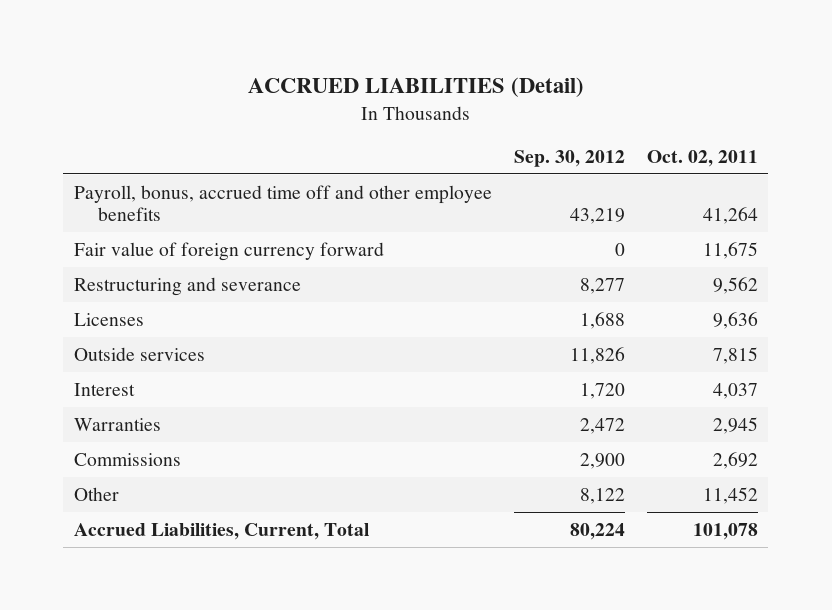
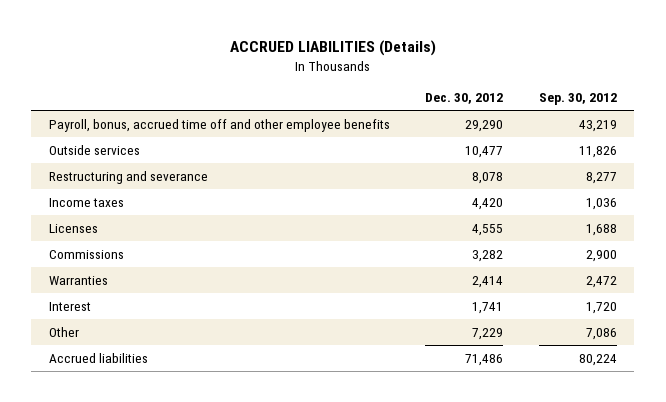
- ACCRUED LIABILITIES (Detail)
+ ACCRUED LIABILITIES (Details)
- | Sep. 30, 2012 | Oct. 02, 2011
+ | Dec. 30, 2012 | Sep. 30, 2012
- Fair value of foreign currency forward | 0 | 11,675
moved up: Outside services | 10,477 | 11,826
+ Income taxes | 4,420 | 1,036
- Other | 8,122 | 11,452
- Accrued Liabilities, Current, Total | 80,224 | 101,078
moved down: Warranties | 2,414 | 2,472
moved down: Interest | 1,741 | 1,720
+ Other | 7,229 | 7,086
+ Accrued liabilities | 71,486 | 80,224

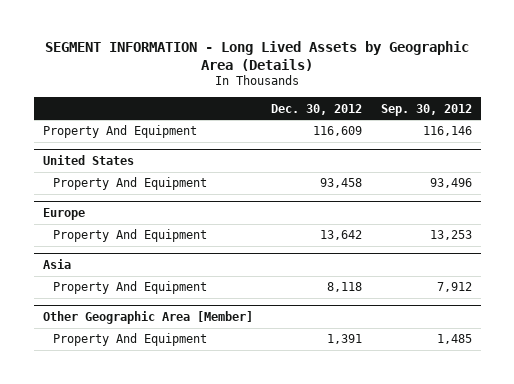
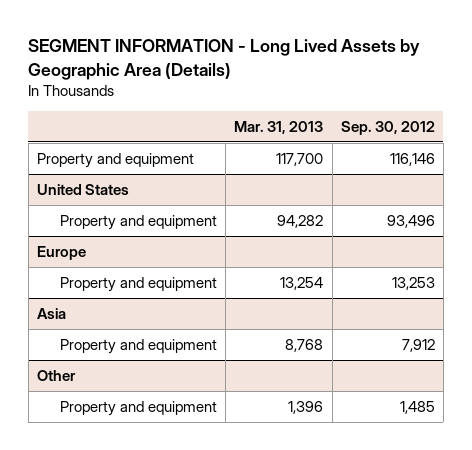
- | Dec. 30, 2012 | Sep. 30, 2012
+ | Mar. 31, 2013 | Sep. 30, 2012
- Property And Equipment | 116,609 | 116,146
+ Property and equipment | 117,700 | 116,146
@ United States
- Property And Equipment | 93,458 | 93,496
+ Property and equipment | 94,282 | 93,496
@ Europe
- Property And Equipment | 13,642 | 13,253
+ Property and equipment | 13,254 | 13,253
@ Asia
- Property And Equipment | 8,118 | 7,912
- Other Geographic Area [Member]
- Property And Equipment | 1,391 | 1,485
@ Asia
+ Property and equipment | 8,768 | 7,912
+ Other
+ Property and equipment | 1,396 | 1,485

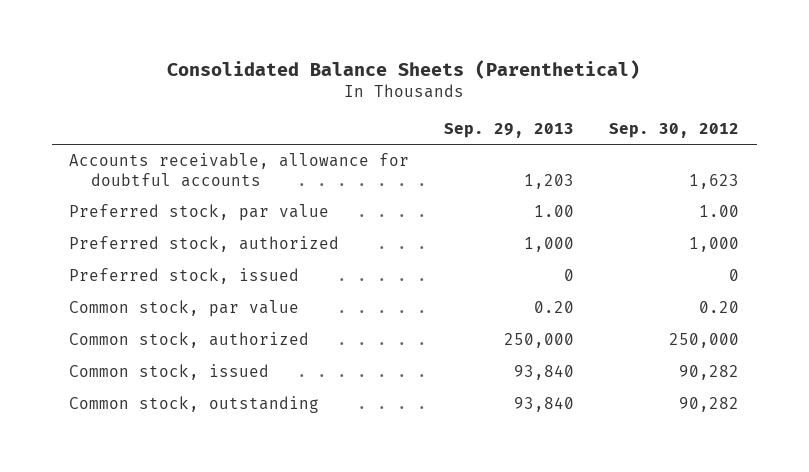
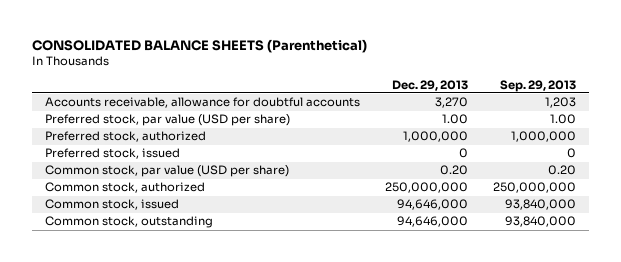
- Consolidated Balance Sheets (Parenthetical)
+ CONSOLIDATED BALANCE SHEETS (Parenthetical)
- | Sep. 29, 2013 | Sep. 30, 2012
+ | Dec. 29, 2013 | Sep. 29, 2013
- Preferred stock, par value | 1.00 | 1.00
- Preferred stock, authorized | 1,000 | 1,000
+ Preferred stock, par value (USD per share) | 1.00 | 1.00
+ Preferred stock, authorized | 1,000,000 | 1,000,000
- Common stock, par value | 0.20 | 0.20
- Common stock, authorized | 250,000 | 250,000
- Common stock, issued | 93,840 | 90,282
- Common stock, outstanding | 93,840 | 90,282
+ Common stock, par value (USD per share) | 0.20 | 0.20
+ Common stock, authorized | 250,000,000 | 250,000,000
+ Common stock, issued | 94,646,000 | 93,840,000
+ Common stock, outstanding | 94,646,000 | 93,840,000

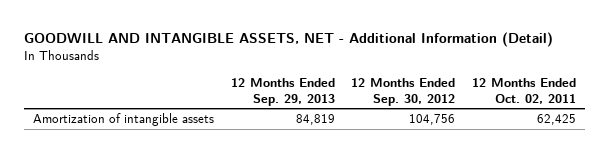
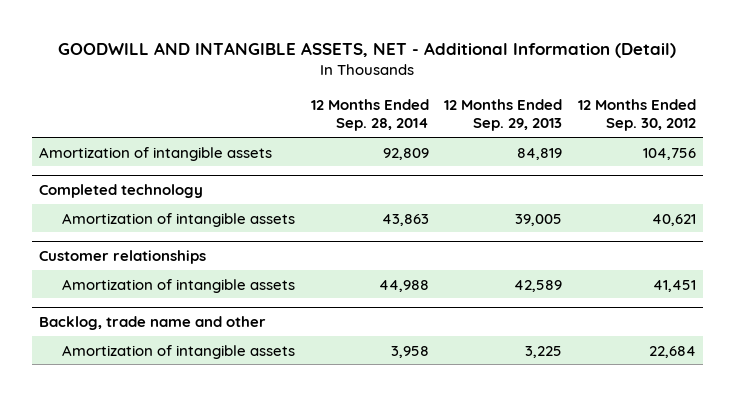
- | 12 Months Ended Sep. 29, 2013 | 12 Months Ended Sep. 30, 2012 | 12 Months Ended Oct. 02, 2011
+ | 12 Months Ended Sep. 28, 2014 | 12 Months Ended Sep. 29, 2013 | 12 Months Ended Sep. 30, 2012
+ Completed technology
+ Amortization of intangible assets | 43,863 | 39,005 | 40,621
+ Customer relationships
+ Amortization of intangible assets | 44,988 | 42,589 | 41,451
+ Backlog, trade name and other
+ Amortization of intangible assets | 3,958 | 3,225 | 22,684

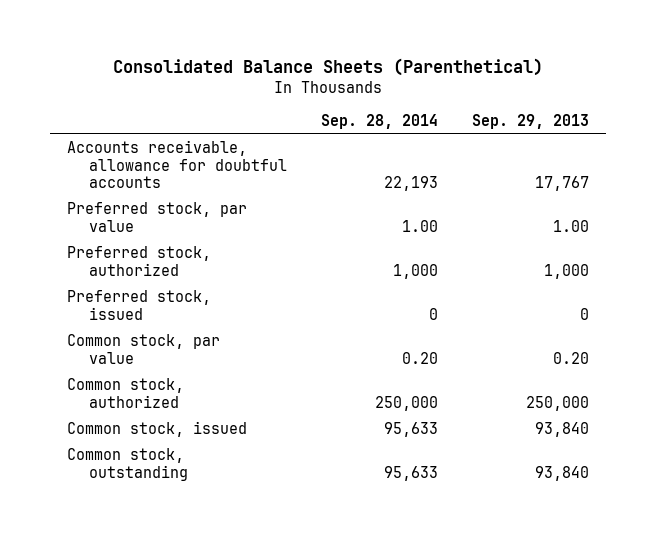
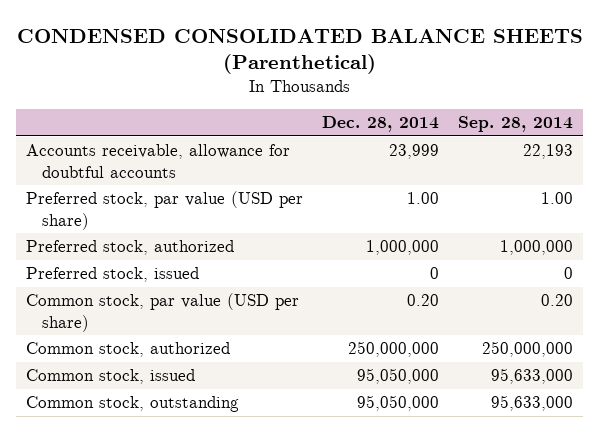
- Consolidated Balance Sheets (Parenthetical)
+ CONDENSED CONSOLIDATED BALANCE SHEETS (Parenthetical)
- | Sep. 28, 2014 | Sep. 29, 2013
+ | Dec. 28, 2014 | Sep. 28, 2014
- Preferred stock, par value | 1.00 | 1.00
- Preferred stock, authorized | 1,000 | 1,000
+ Preferred stock, par value (USD per share) | 1.00 | 1.00
+ Preferred stock, authorized | 1,000,000 | 1,000,000
- Common stock, par value | 0.20 | 0.20
- Common stock, authorized | 250,000 | 250,000
- Common stock, issued | 95,633 | 93,840
- Common stock, outstanding | 95,633 | 93,840
+ Common stock, par value (USD per share) | 0.20 | 0.20
+ Common stock, authorized | 250,000,000 | 250,000,000
+ Common stock, issued | 95,050,000 | 95,633,000
+ Common stock, outstanding | 95,050,000 | 95,633,000

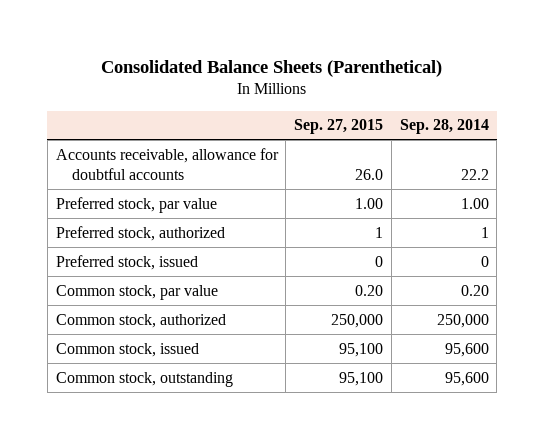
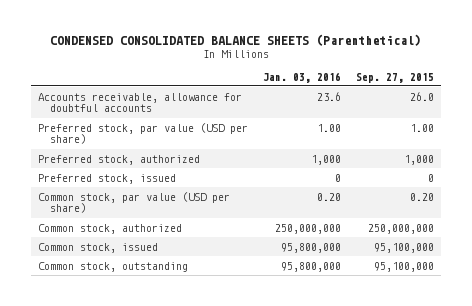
- Consolidated Balance Sheets (Parenthetical)
+ CONDENSED CONSOLIDATED BALANCE SHEETS (Parenthetical)
- | Sep. 27, 2015 | Sep. 28, 2014
+ | Jan. 03, 2016 | Sep. 27, 2015
- Preferred stock, par value | 1.00 | 1.00
- Preferred stock, authorized | 1 | 1
+ Preferred stock, par value (USD per share) | 1.00 | 1.00
+ Preferred stock, authorized | 1,000 | 1,000
- Common stock, par value | 0.20 | 0.20
- Common stock, authorized | 250,000 | 250,000
- Common stock, issued | 95,100 | 95,600
- Common stock, outstanding | 95,100 | 95,600
+ Common stock, par value (USD per share) | 0.20 | 0.20
+ Common stock, authorized | 250,000,000 | 250,000,000
+ Common stock, issued | 95,800,000 | 95,100,000
+ Common stock, outstanding | 95,800,000 | 95,100,000

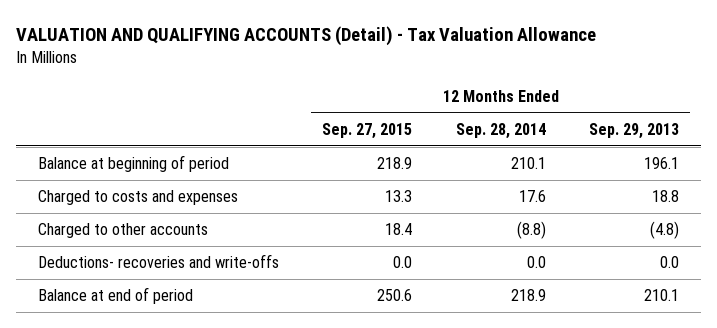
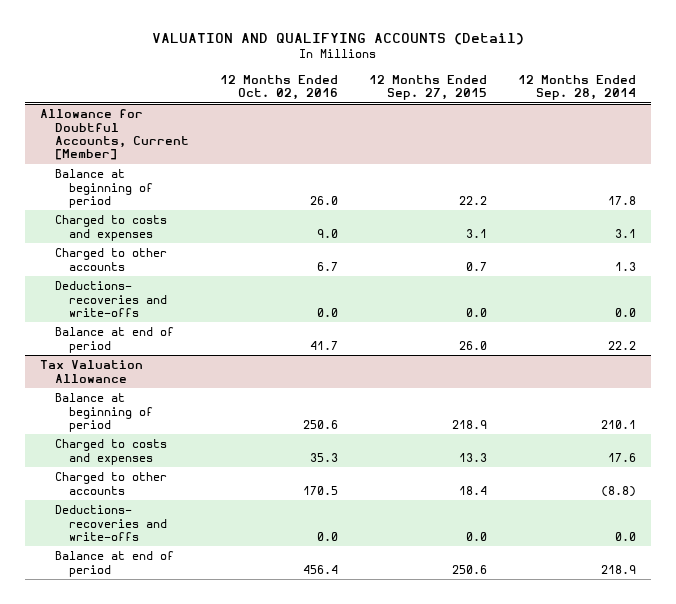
- VALUATION AND QUALIFYING ACCOUNTS (Detail) - Tax Valuation Allowance
+ VALUATION AND QUALIFYING ACCOUNTS (Detail)
- | 12 Months Ended Sep. 27, 2015 | 12 Months Ended Sep. 28, 2014 | 12 Months Ended Sep. 29, 2013
+ | 12 Months Ended Oct. 02, 2016 | 12 Months Ended Sep. 27, 2015 | 12 Months Ended Sep. 28, 2014
+ Allowance for Doubtful Accounts, Current [Member]
+ Balance at beginning of period | 26.0 | 22.2 | 17.8
+ Charged to costs and expenses | 9.0 | 3.1 | 3.1
+ Charged to other accounts | 6.7 | 0.7 | 1.3
+ Deductions- recoveries and write-offs | 0.0 | 0.0 | 0.0
+ Balance at end of period | 41.7 | 26.0 | 22.2
+ Tax Valuation Allowance

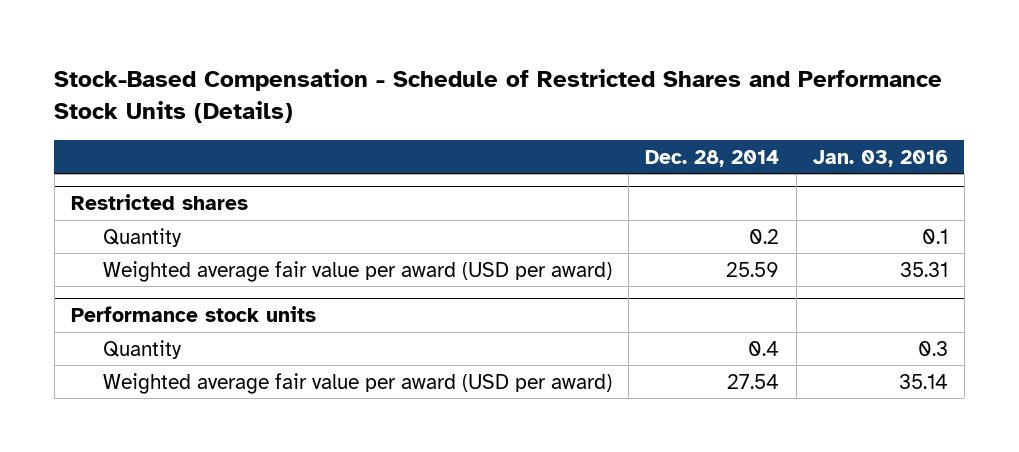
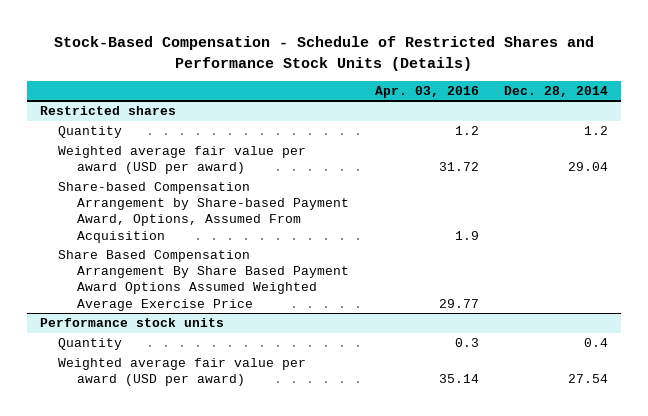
- | Dec. 28, 2014 | Jan. 03, 2016
+ | Apr. 03, 2016 | Dec. 28, 2014
@ Restricted shares
- Quantity | 0.2 | 0.1
- Weighted average fair value per award (USD per award) | 25.59 | 35.31
+ Quantity | 1.2 | 1.2
+ Weighted average fair value per award (USD per award) | 31.72 | 29.04
+ Share-based Compensation Arrangement by Share-based Payment Award, Options, Assumed From Acquisition | 1.9 |
+ Share Based Compensation Arrangement By Share Based Payment Award Options Assumed Weighted Average Exercise Price | 29.77 |

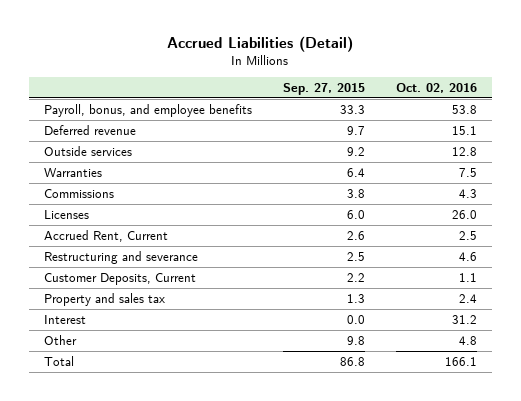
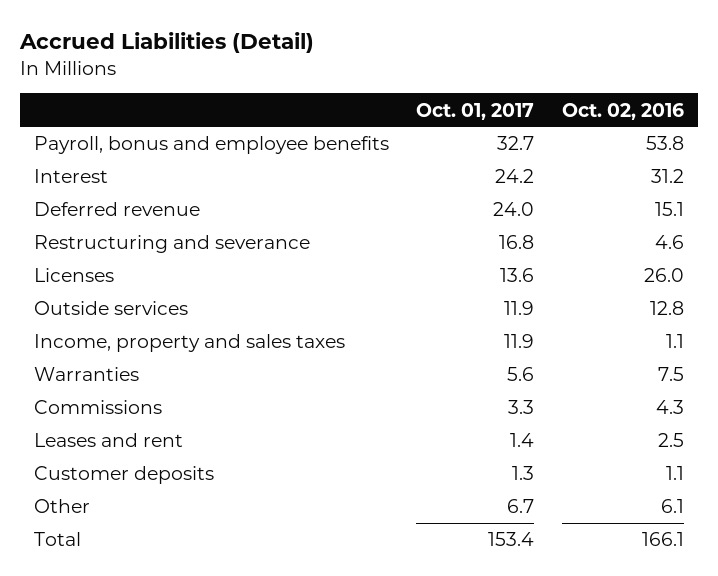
- | Sep. 27, 2015 | Oct. 02, 2016
+ | Oct. 01, 2017 | Oct. 02, 2016
- Payroll, bonus, and employee benefits | 33.3 | 53.8
+ Payroll, bonus and employee benefits | 32.7 | 53.8
moved up: Interest | 24.2 | 31.2
moved up: Restructuring and severance | 16.8 | 4.6
moved up: Licenses | 13.6 | 26.0
+ Income, property and sales taxes | 11.9 | 1.1
- Accrued Rent, Current | 2.6 | 2.5
- Customer Deposits, Current | 2.2 | 1.1
- Property and sales tax | 1.3 | 2.4
- Other | 9.8 | 4.8
+ Leases and rent | 1.4 | 2.5
+ Customer deposits | 1.3 | 1.1
+ Other | 6.7 | 6.1

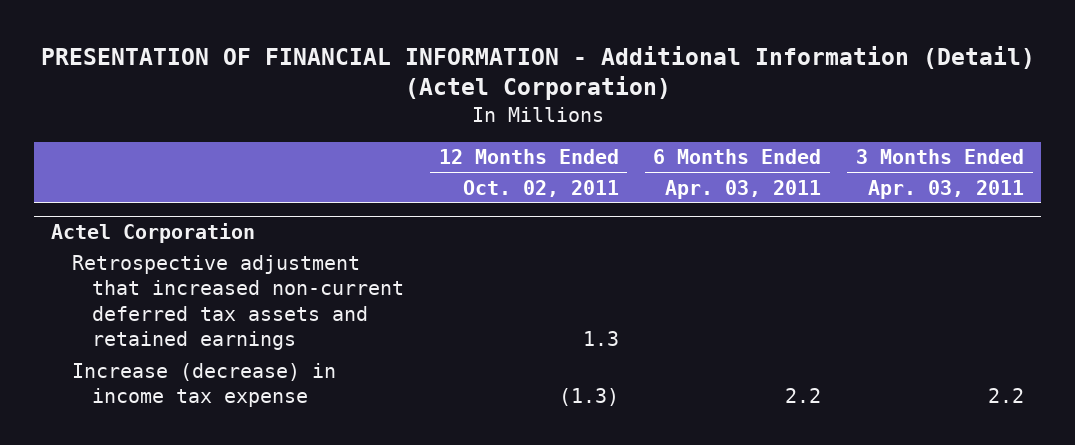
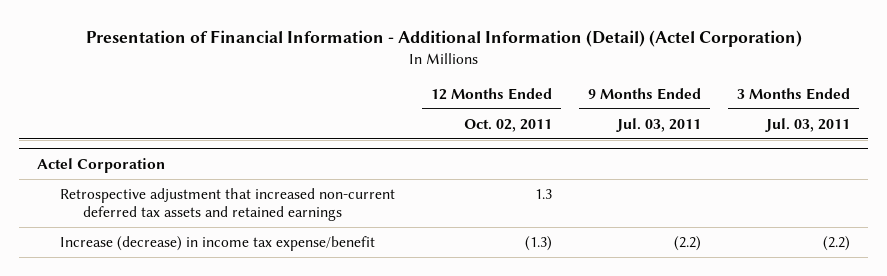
- PRESENTATION OF FINANCIAL INFORMATION - Additional Information (Detail) (Actel Corporation)
+ Presentation of Financial Information - Additional Information (Detail) (Actel Corporation)
- | 12 Months Ended Oct. 02, 2011 | 6 Months Ended Apr. 03, 2011 | 3 Months Ended Apr. 03, 2011
+ | 12 Months Ended Oct. 02, 2011 | 9 Months Ended Jul. 03, 2011 | 3 Months Ended Jul. 03, 2011
@ Actel Corporation
- Increase (decrease) in income tax expense | (1.3) | 2.2 | 2.2
+ Increase (decrease) in income tax expense/benefit | (1.3) | (2.2) | (2.2)

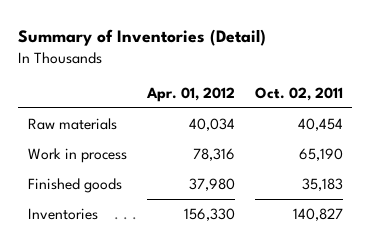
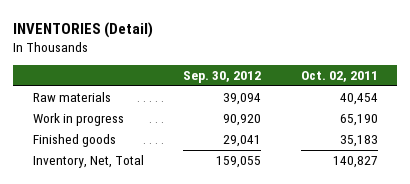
- Summary of Inventories (Detail)
+ INVENTORIES (Detail)
- | Apr. 01, 2012 | Oct. 02, 2011
+ | Sep. 30, 2012 | Oct. 02, 2011
- Work in process | 78,316 | 65,190
+ Work in progress | 90,920 | 65,190
- Inventories | 156,330 | 140,827
+ Inventory, Net, Total | 159,055 | 140,827

